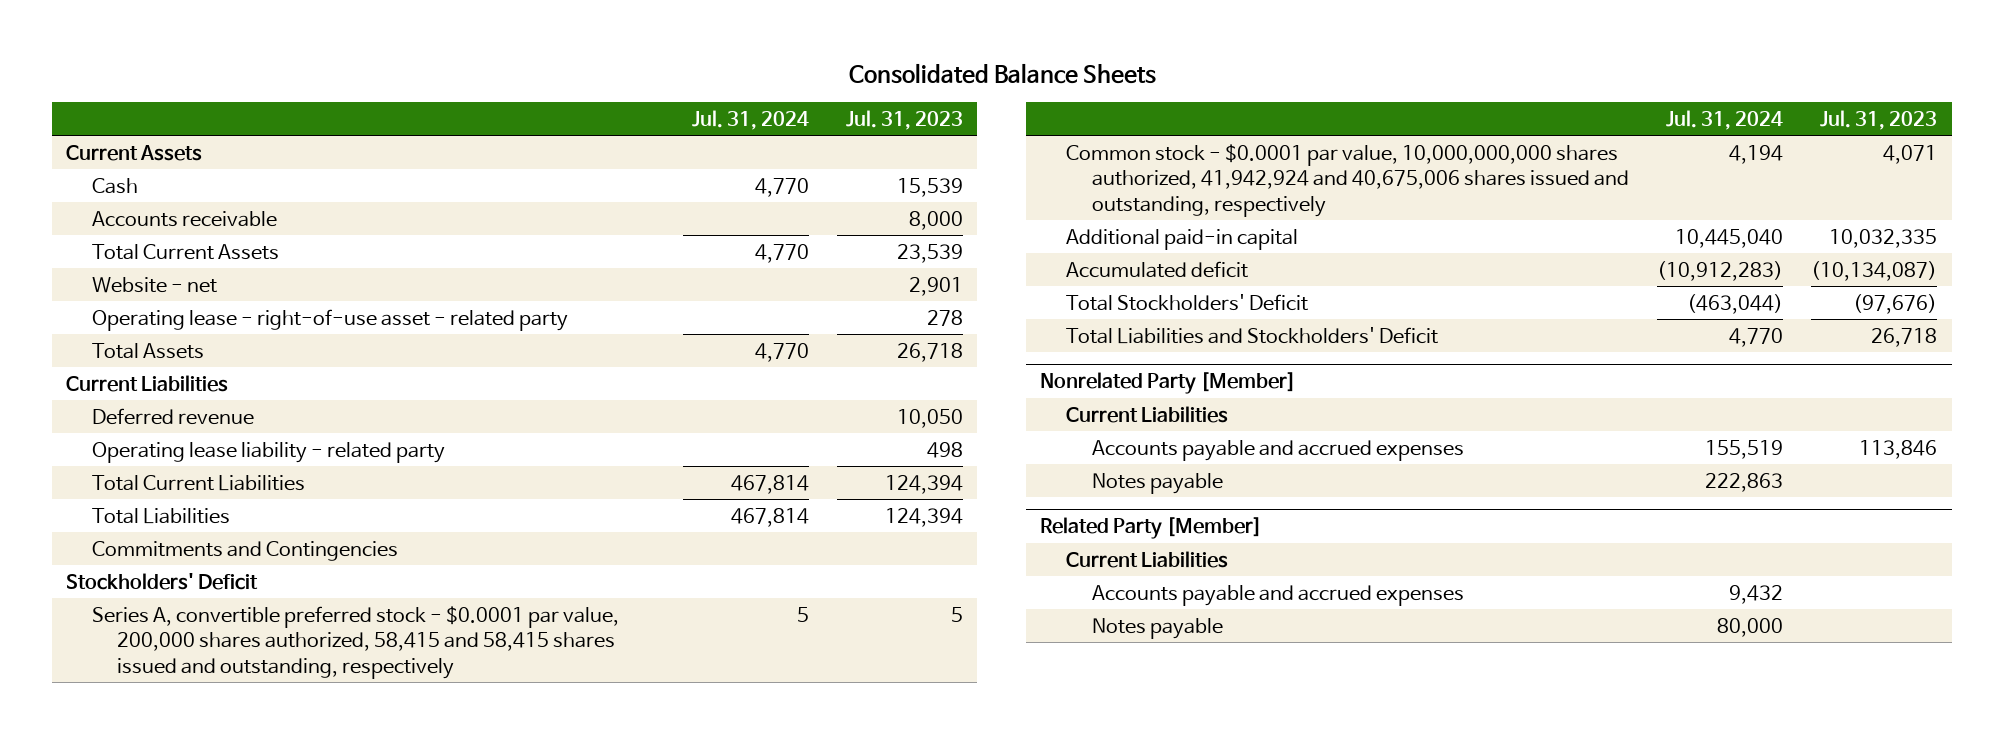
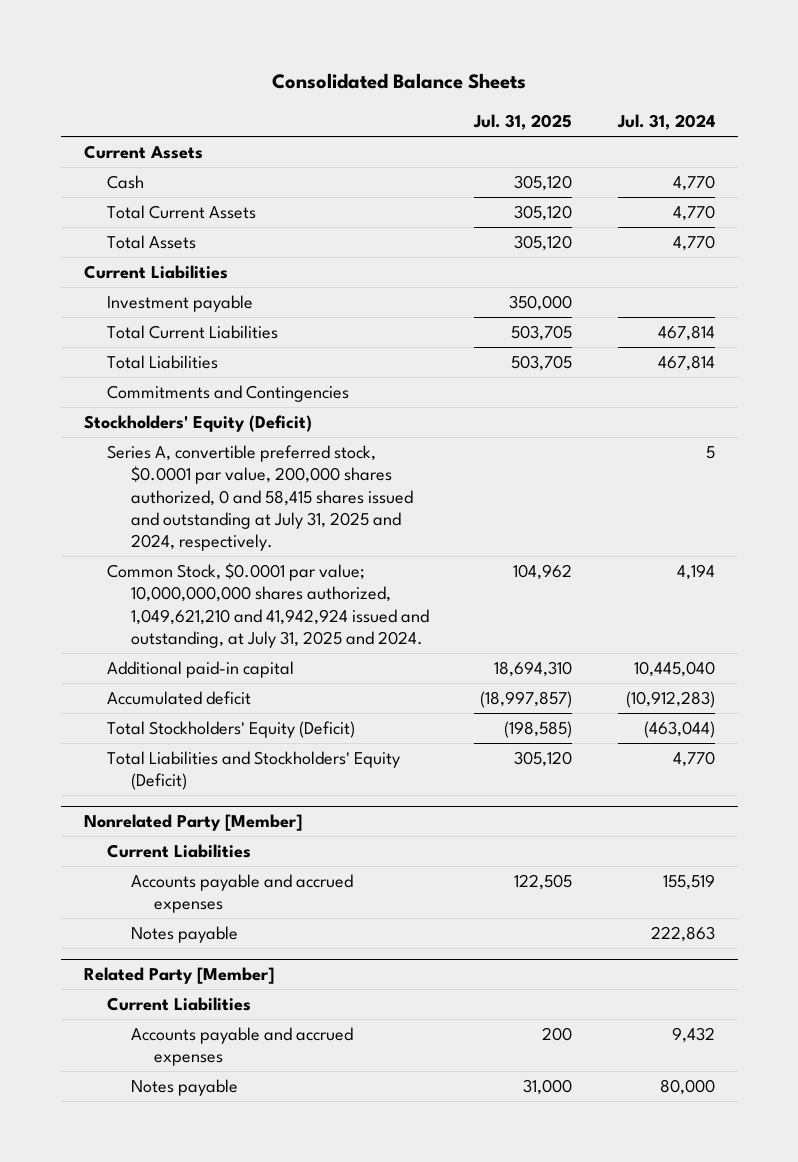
- | Jul. 31, 2024 | Jul. 31, 2023
+ | Jul. 31, 2025 | Jul. 31, 2024
- Accounts receivable | | 8,000
- Website - net | | 2,901
- Operating lease - right-of-use asset - related party | | 278
- Deferred revenue | | 10,050
- Operating lease liability - related party | | 498
+ Investment payable | 350,000 |
- Stockholders' Deficit
- Series A, convertible preferred stock - $0.0001 par value, 200,000 shares authorized, 58,415 and 58,415 shares issued and outstanding, respectively | 5 | 5
- Common stock - $0.0001 par value, 10,000,000,000 shares authorized, 41,942,924 and 40,675,006 shares issued and outstanding, respectively | 4,194 | 4,071
+ Stockholders' Equity (Deficit)
+ Series A, convertible preferred stock, $0.0001 par value, 200,000 shares authorized, 0 and 58,415 shares issued and outstanding at July 31, 2025 and 2024, respectively. | | 5
+ Common Stock, $0.0001 par value; 10,000,000,000 shares authorized, 1,049,621,210 and 41,942,924 issued and outstanding, at July 31, 2025 and 2024. | 104,962 | 4,194
- Total Stockholders' Deficit | (463,044) | (97,676)
- Total Liabilities and Stockholders' Deficit | 4,770 | 26,718
+ Total Stockholders' Equity (Deficit) | (198,585) | (463,044)
+ Total Liabilities and Stockholders' Equity (Deficit) | 305,120 | 4,770

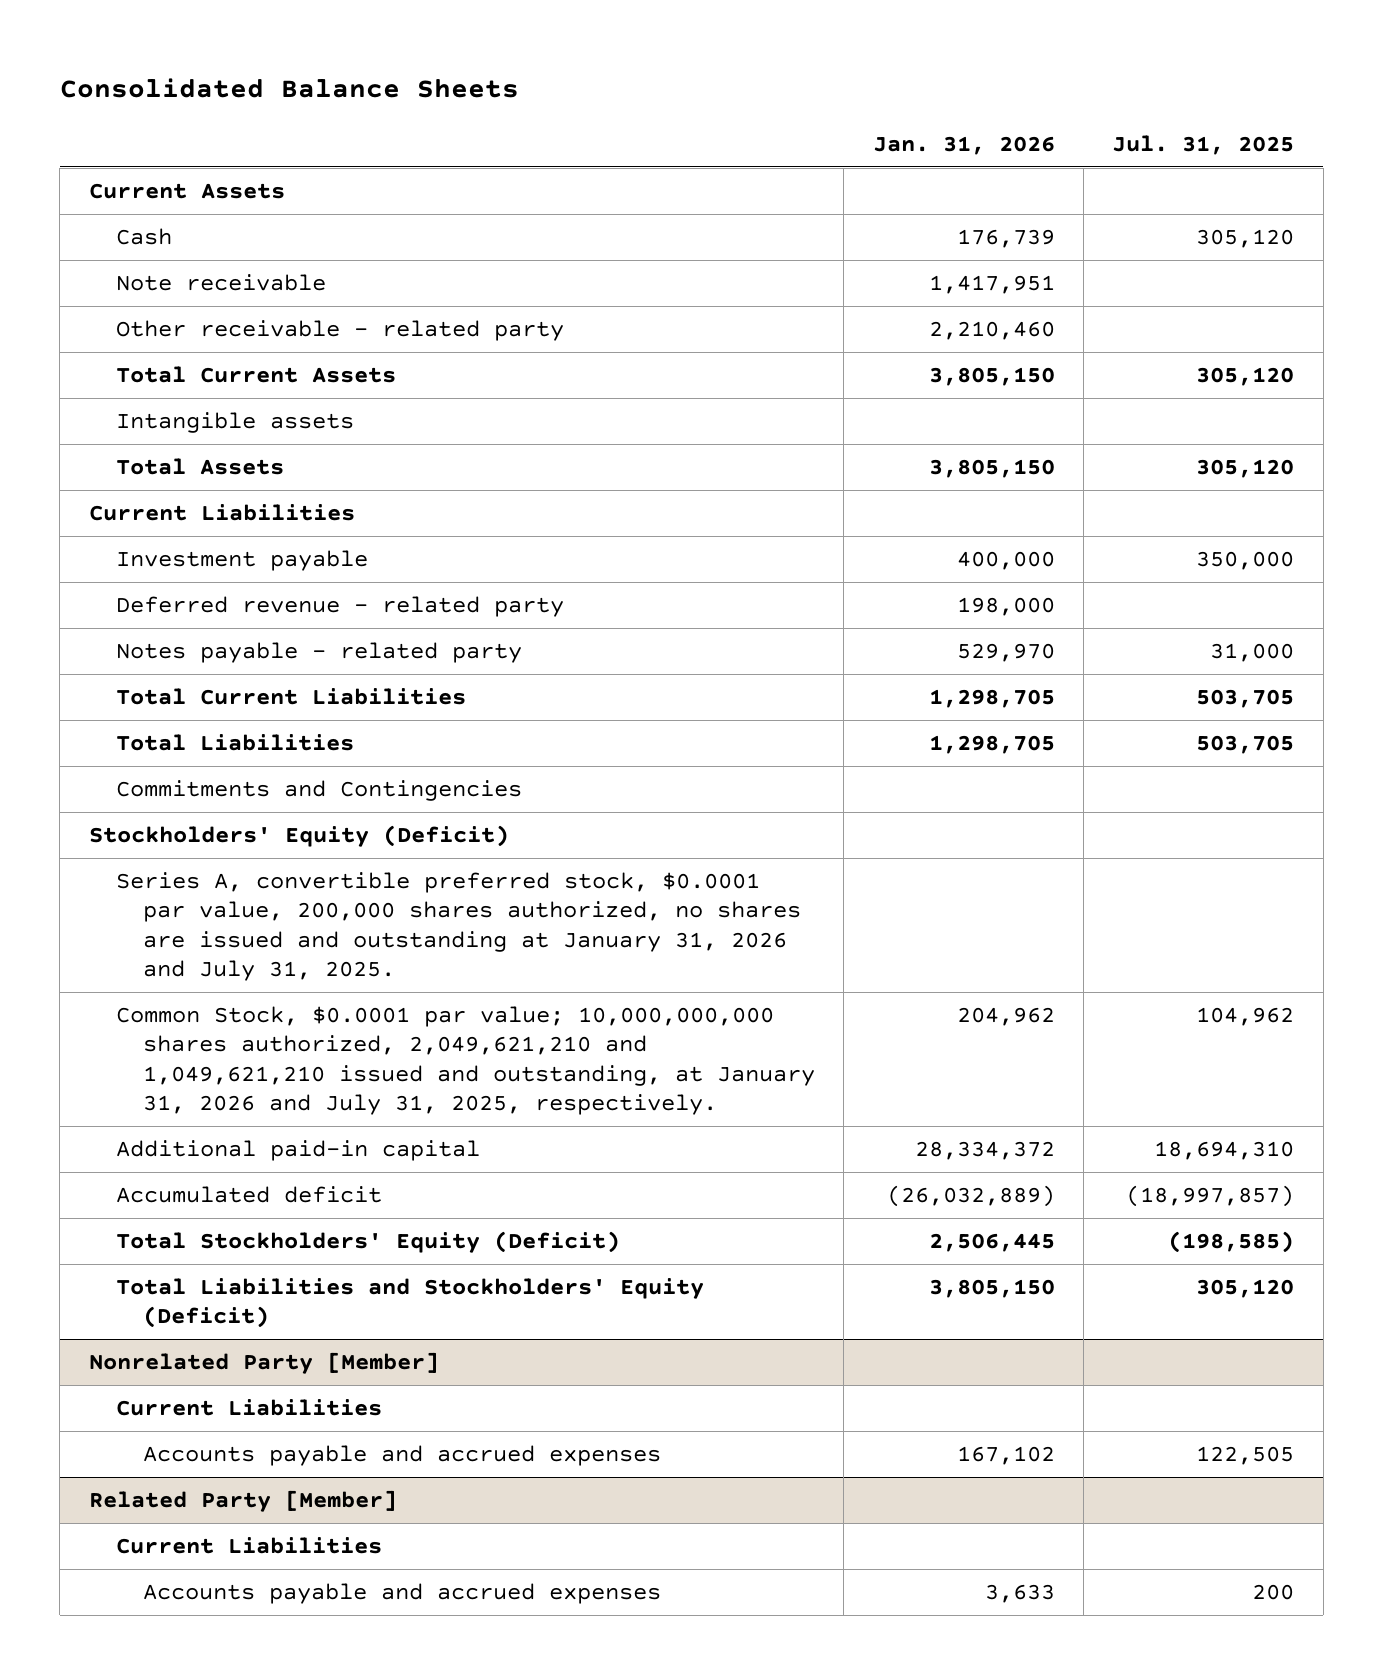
- | Jul. 31, 2025 | Jul. 31, 2024
+ | Jan. 31, 2026 | Jul. 31, 2025
+ Note receivable | 1,417,951 |
+ Other receivable - related party | 2,210,460 |
+ Intangible assets
+ Deferred revenue - related party | 198,000 |
+ Notes payable - related party | 529,970 | 31,000
- Series A, convertible preferred stock, $0.0001 par value, 200,000 shares authorized, 0 and 58,415 shares issued and outstanding at July 31, 2025 and 2024, respectively. | | 5
- Common Stock, $0.0001 par value; 10,000,000,000 shares authorized, 1,049,621,210 and 41,942,924 issued and outstanding, at July 31, 2025 and 2024. | 104,962 | 4,194
+ Series A, convertible preferred stock, $0.0001 par value, 200,000 shares authorized, no shares are issued and outstanding at January 31, 2026 and July 31, 2025.
+ Common Stock, $0.0001 par value; 10,000,000,000 shares authorized, 2,049,621,210 and 1,049,621,210 issued and outstanding, at January 31, 2026 and July 31, 2025, respectively. | 204,962 | 104,962
@ Nonrelated Party [Member]
- Notes payable | | 222,863
@ Related Party [Member]
- Notes payable | 31,000 | 80,000

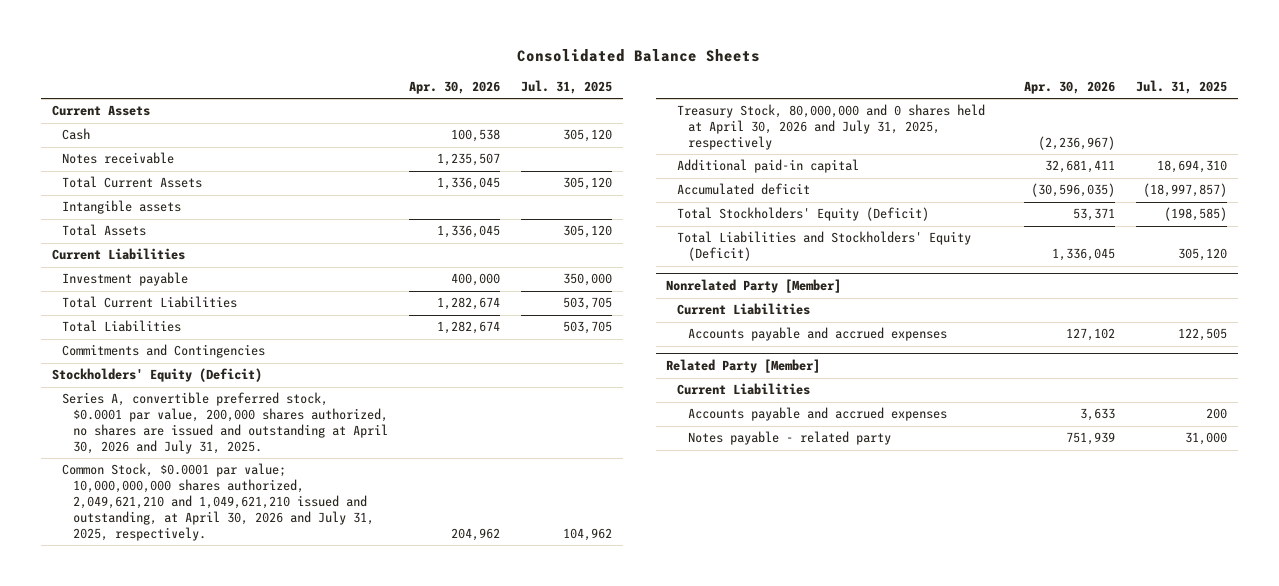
- | Jan. 31, 2026 | Jul. 31, 2025
+ | Apr. 30, 2026 | Jul. 31, 2025
- Note receivable | 1,417,951 |
- Other receivable - related party | 2,210,460 |
+ Notes receivable | 1,235,507 |
- Deferred revenue - related party | 198,000 |
- Notes payable - related party | 529,970 | 31,000
- Series A, convertible preferred stock, $0.0001 par value, 200,000 shares authorized, no shares are issued and outstanding at January 31, 2026 and July 31, 2025.
- Common Stock, $0.0001 par value; 10,000,000,000 shares authorized, 2,049,621,210 and 1,049,621,210 issued and outstanding, at January 31, 2026 and July 31, 2025, respectively. | 204,962 | 104,962
+ Series A, convertible preferred stock, $0.0001 par value, 200,000 shares authorized, no shares are issued and outstanding at April 30, 2026 and July 31, 2025.
+ Common Stock, $0.0001 par value; 10,000,000,000 shares authorized, 2,049,621,210 and 1,049,621,210 issued and outstanding, at April 30, 2026 and July 31, 2025, respectively. | 204,962 | 104,962
+ Treasury Stock, 80,000,000 and 0 shares held at April 30, 2026 and July 31, 2025, respectively | (2,236,967) |
@ Related Party [Member]
+ Notes payable - related party | 751,939 | 31,000

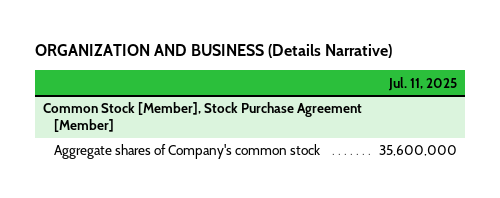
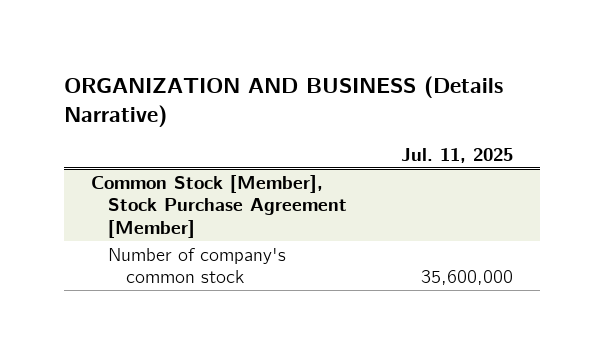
@ Common Stock [Member], Stock Purchase Agreement [Member]
- Aggregate shares of Company's common stock | 35,600,000
+ Number of company's common stock | 35,600,000

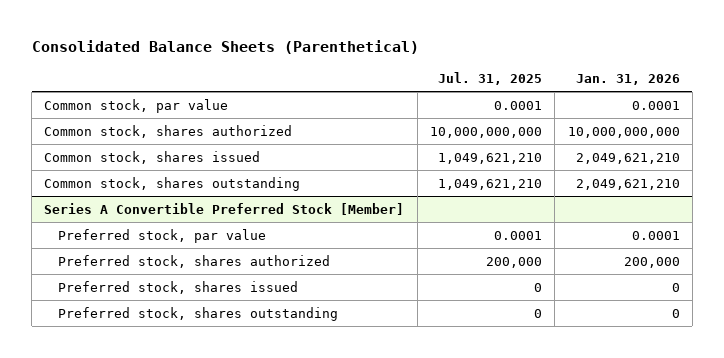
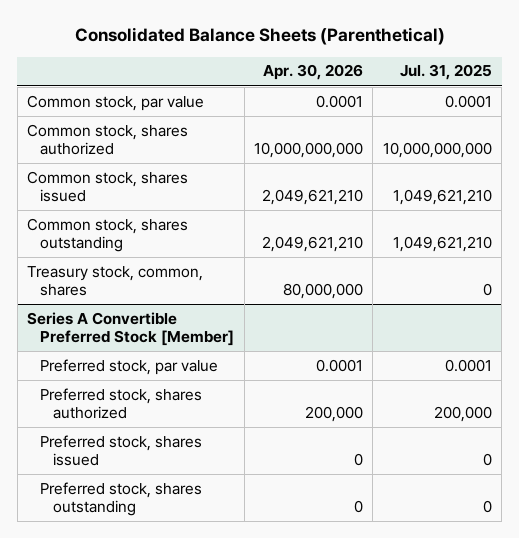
- | Jul. 31, 2025 | Jan. 31, 2026
+ | Apr. 30, 2026 | Jul. 31, 2025
+ Treasury stock, common, shares | 80,000,000 | 0

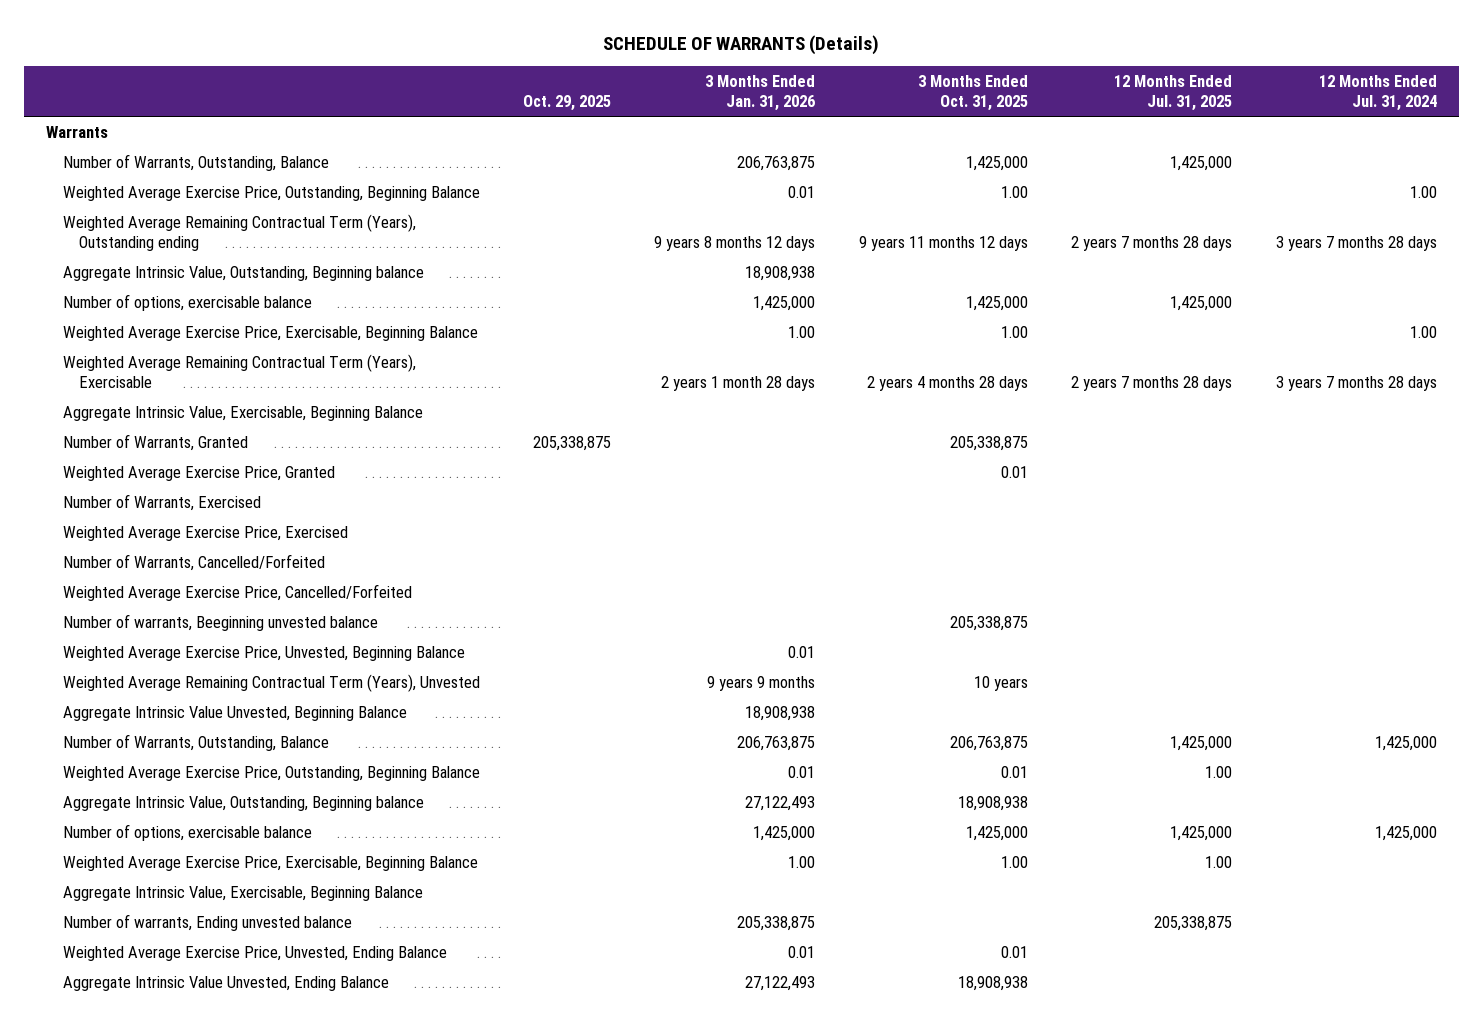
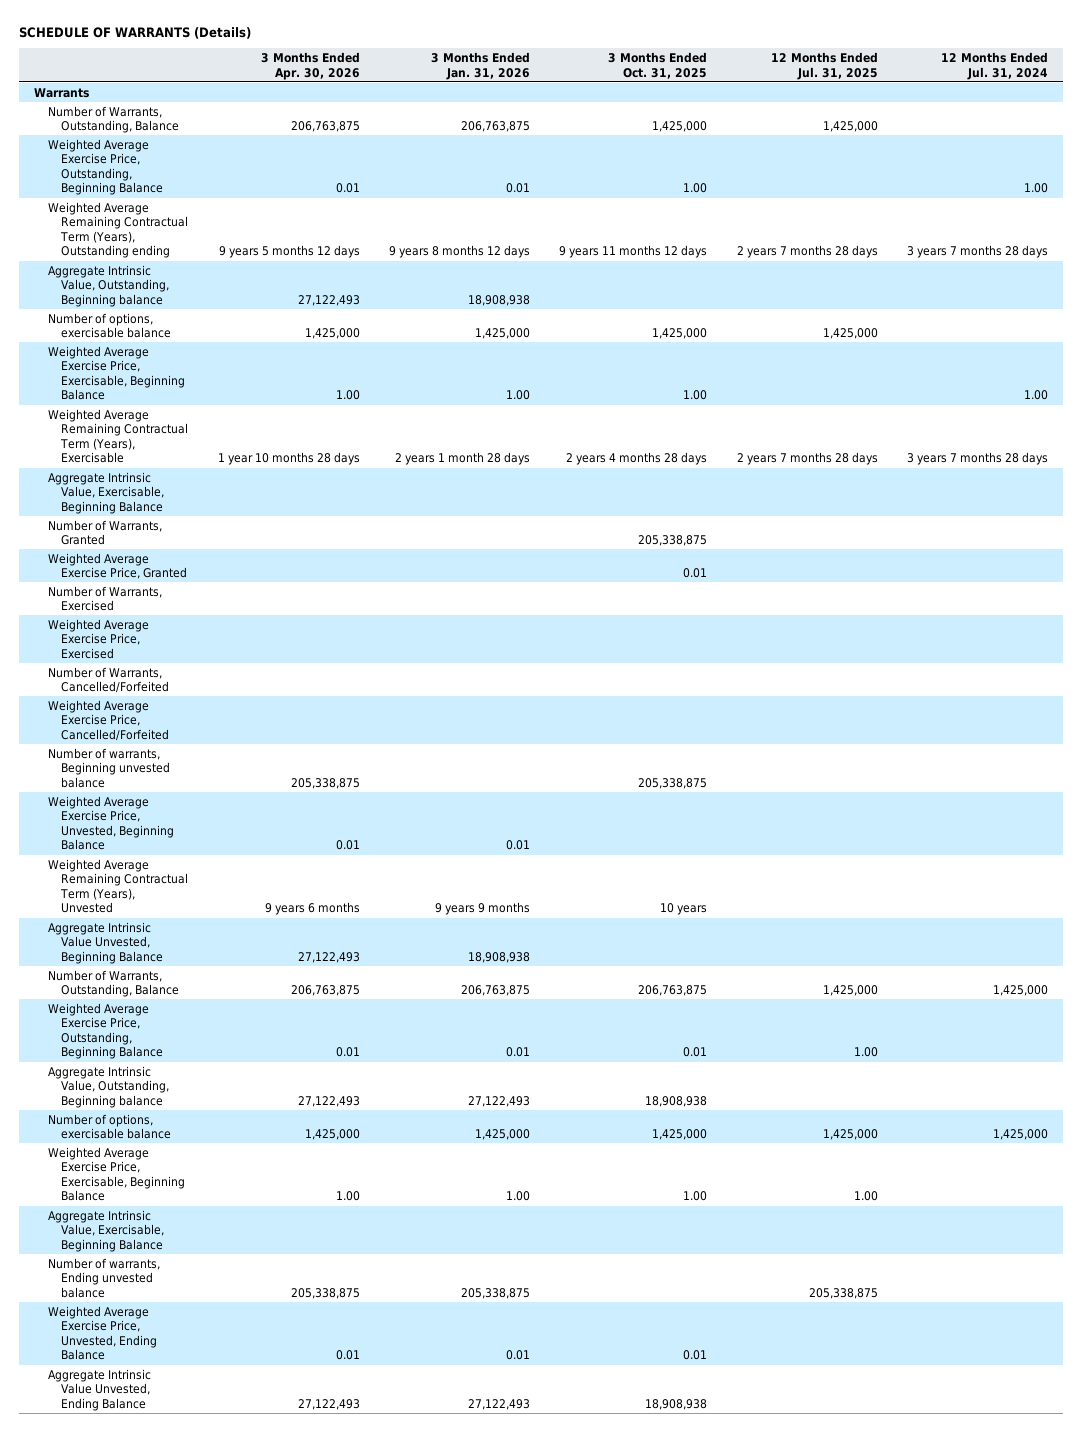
- | Oct. 29, 2025 | 3 Months Ended Jan. 31, 2026 | 3 Months Ended Oct. 31, 2025 | 12 Months Ended Jul. 31, 2025 | 12 Months Ended Jul. 31, 2024
+ | 3 Months Ended Apr. 30, 2026 | 3 Months Ended Jan. 31, 2026 | 3 Months Ended Oct. 31, 2025 | 12 Months Ended Jul. 31, 2025 | 12 Months Ended Jul. 31, 2024
- Number of warrants, Beeginning unvested balance | | | 205,338,875 | |
+ Number of warrants, Beginning unvested balance | 205,338,875 | | 205,338,875 | |

